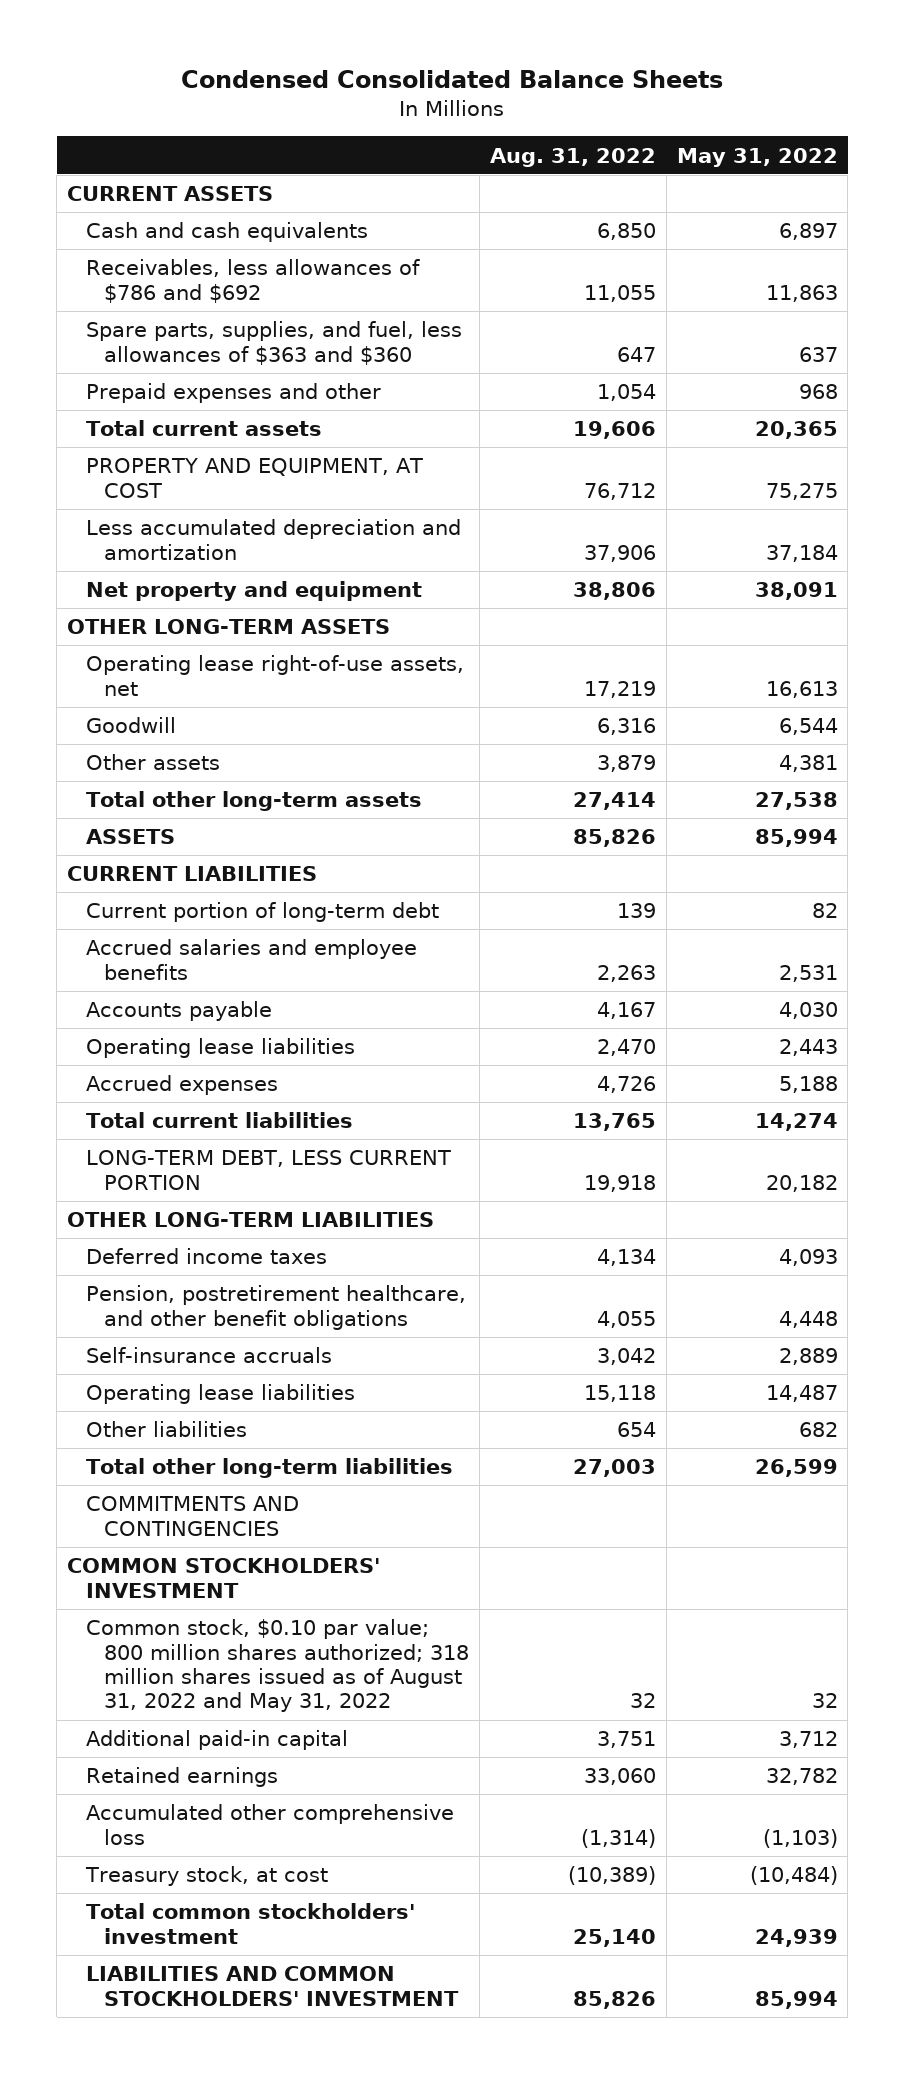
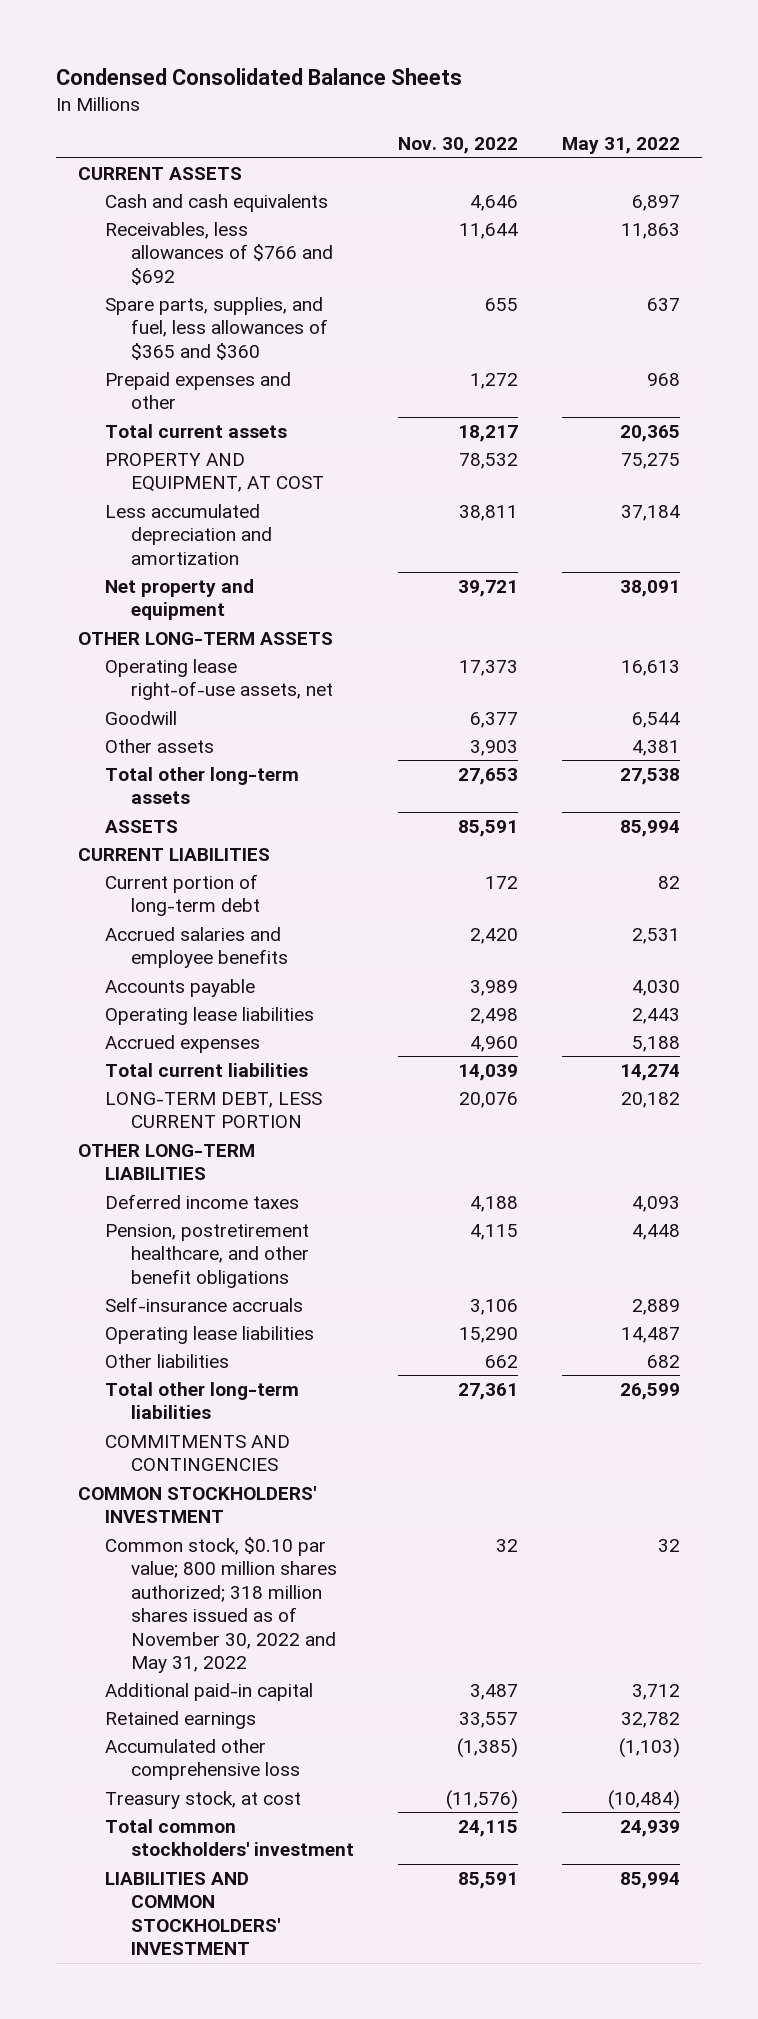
- | Aug. 31, 2022 | May 31, 2022
+ | Nov. 30, 2022 | May 31, 2022
- Receivables, less allowances of $786 and $692 | 11,055 | 11,863
- Spare parts, supplies, and fuel, less allowances of $363 and $360 | 647 | 637
+ Receivables, less allowances of $766 and $692 | 11,644 | 11,863
+ Spare parts, supplies, and fuel, less allowances of $365 and $360 | 655 | 637
- Common stock, $0.10 par value; 800 million shares authorized; 318 million shares issued as of August 31, 2022 and May 31, 2022 | 32 | 32
+ Common stock, $0.10 par value; 800 million shares authorized; 318 million shares issued as of November 30, 2022 and May 31, 2022 | 32 | 32

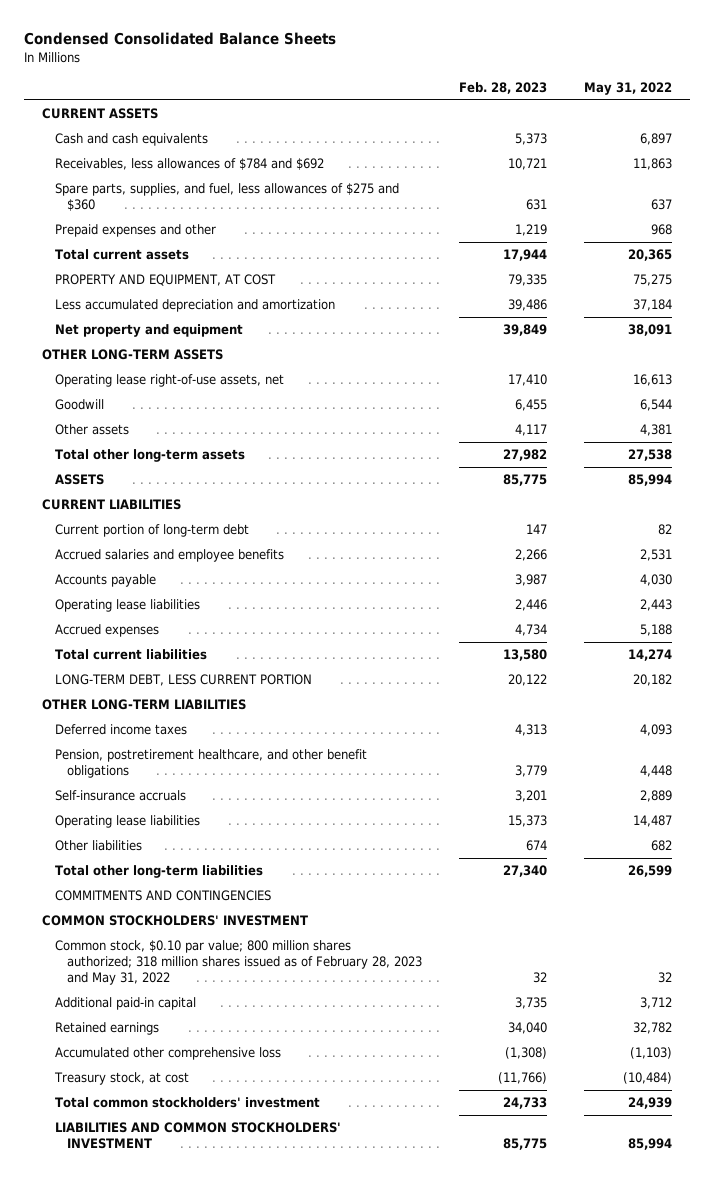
- | Nov. 30, 2022 | May 31, 2022
+ | Feb. 28, 2023 | May 31, 2022
- Receivables, less allowances of $766 and $692 | 11,644 | 11,863
- Spare parts, supplies, and fuel, less allowances of $365 and $360 | 655 | 637
+ Receivables, less allowances of $784 and $692 | 10,721 | 11,863
+ Spare parts, supplies, and fuel, less allowances of $275 and $360 | 631 | 637
- Common stock, $0.10 par value; 800 million shares authorized; 318 million shares issued as of November 30, 2022 and May 31, 2022 | 32 | 32
+ Common stock, $0.10 par value; 800 million shares authorized; 318 million shares issued as of February 28, 2023 and May 31, 2022 | 32 | 32

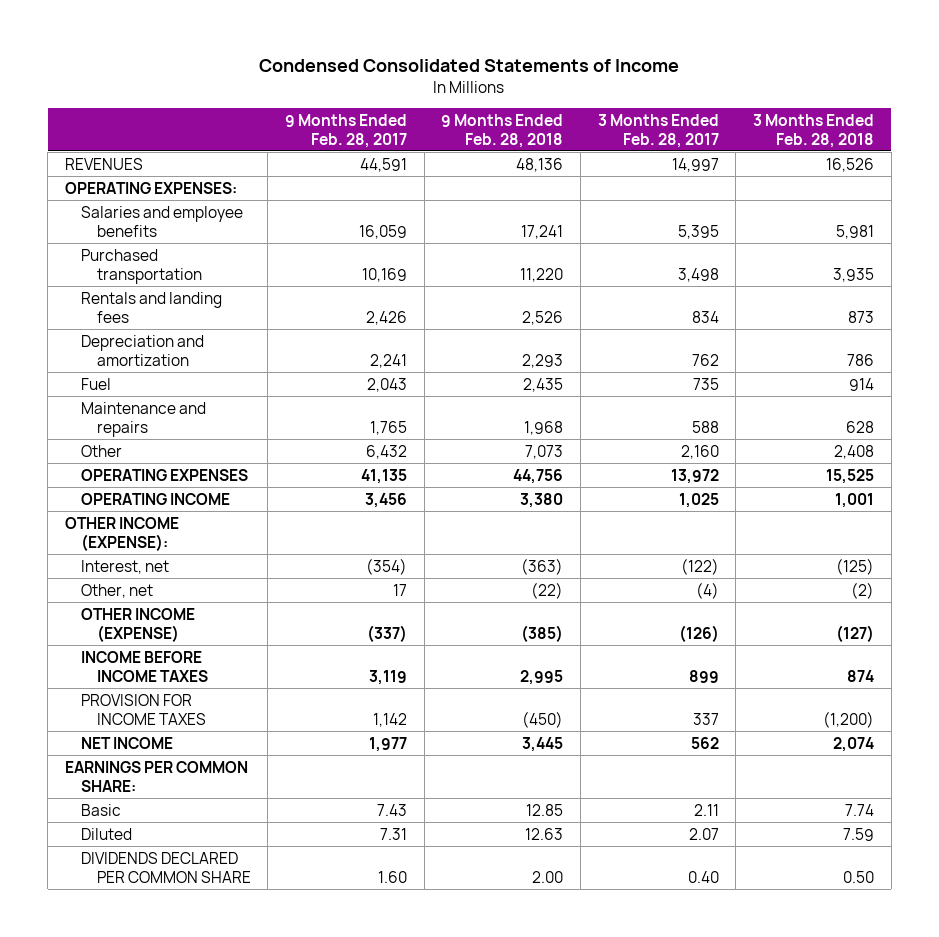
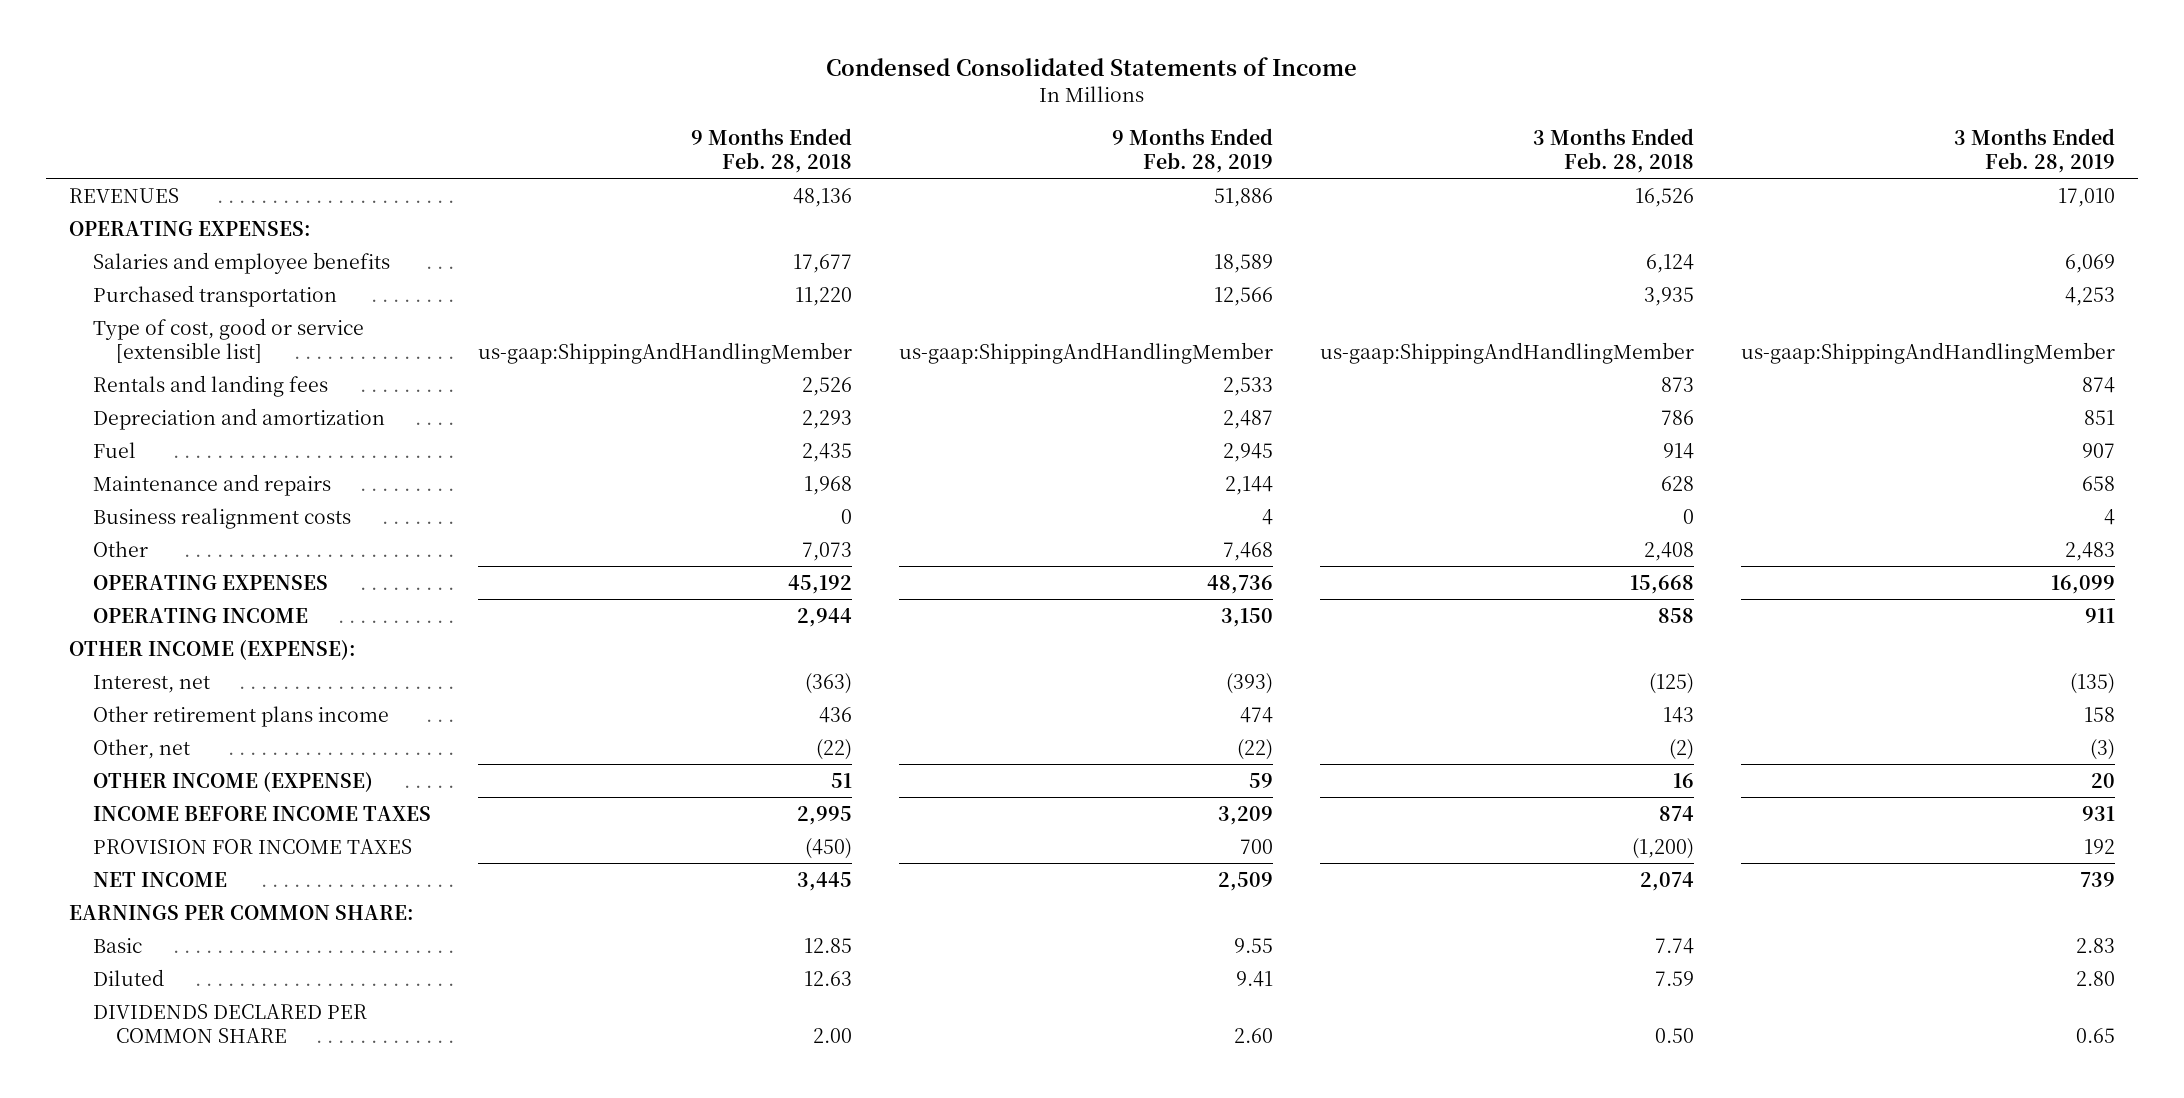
- | 9 Months Ended Feb. 28, 2017 | 9 Months Ended Feb. 28, 2018 | 3 Months Ended Feb. 28, 2017 | 3 Months Ended Feb. 28, 2018
+ | 9 Months Ended Feb. 28, 2018 | 9 Months Ended Feb. 28, 2019 | 3 Months Ended Feb. 28, 2018 | 3 Months Ended Feb. 28, 2019
- Salaries and employee benefits | 16,059 | 17,241 | 5,395 | 5,981
+ Salaries and employee benefits | 17,677 | 18,589 | 6,124 | 6,069
+ Type of cost, good or service [extensible list] | us-gaap:ShippingAndHandlingMember | us-gaap:ShippingAndHandlingMember | us-gaap:ShippingAndHandlingMember | us-gaap:ShippingAndHandlingMember
+ Business realignment costs | 0 | 4 | 0 | 4
- OPERATING EXPENSES | 41,135 | 44,756 | 13,972 | 15,525
- OPERATING INCOME | 3,456 | 3,380 | 1,025 | 1,001
+ OPERATING EXPENSES | 45,192 | 48,736 | 15,668 | 16,099
+ OPERATING INCOME | 2,944 | 3,150 | 858 | 911
+ Other retirement plans income | 436 | 474 | 143 | 158
- OTHER INCOME (EXPENSE) | (337) | (385) | (126) | (127)
+ OTHER INCOME (EXPENSE) | 51 | 59 | 16 | 20

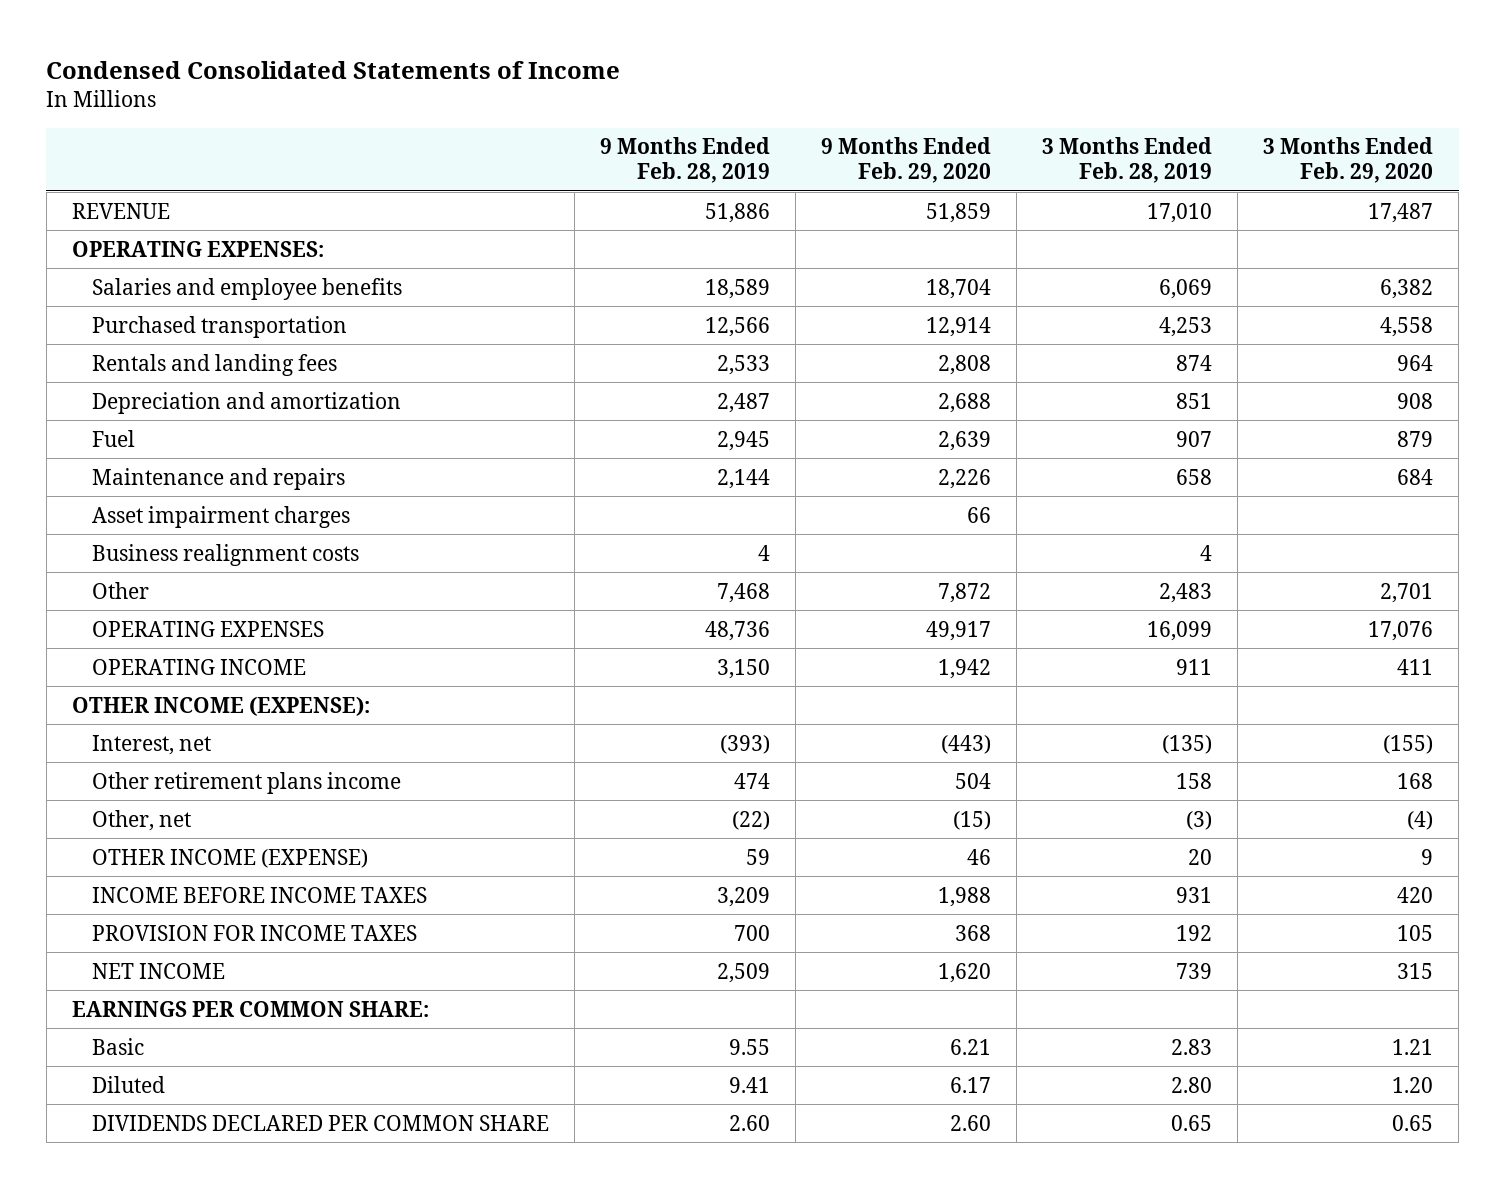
- | 9 Months Ended Feb. 28, 2018 | 9 Months Ended Feb. 28, 2019 | 3 Months Ended Feb. 28, 2018 | 3 Months Ended Feb. 28, 2019
+ | 9 Months Ended Feb. 28, 2019 | 9 Months Ended Feb. 29, 2020 | 3 Months Ended Feb. 28, 2019 | 3 Months Ended Feb. 29, 2020
- REVENUES | 48,136 | 51,886 | 16,526 | 17,010
+ REVENUE | 51,886 | 51,859 | 17,010 | 17,487
- Type of cost, good or service [extensible list] | us-gaap:ShippingAndHandlingMember | us-gaap:ShippingAndHandlingMember | us-gaap:ShippingAndHandlingMember | us-gaap:ShippingAndHandlingMember
+ Asset impairment charges | | 66 | |

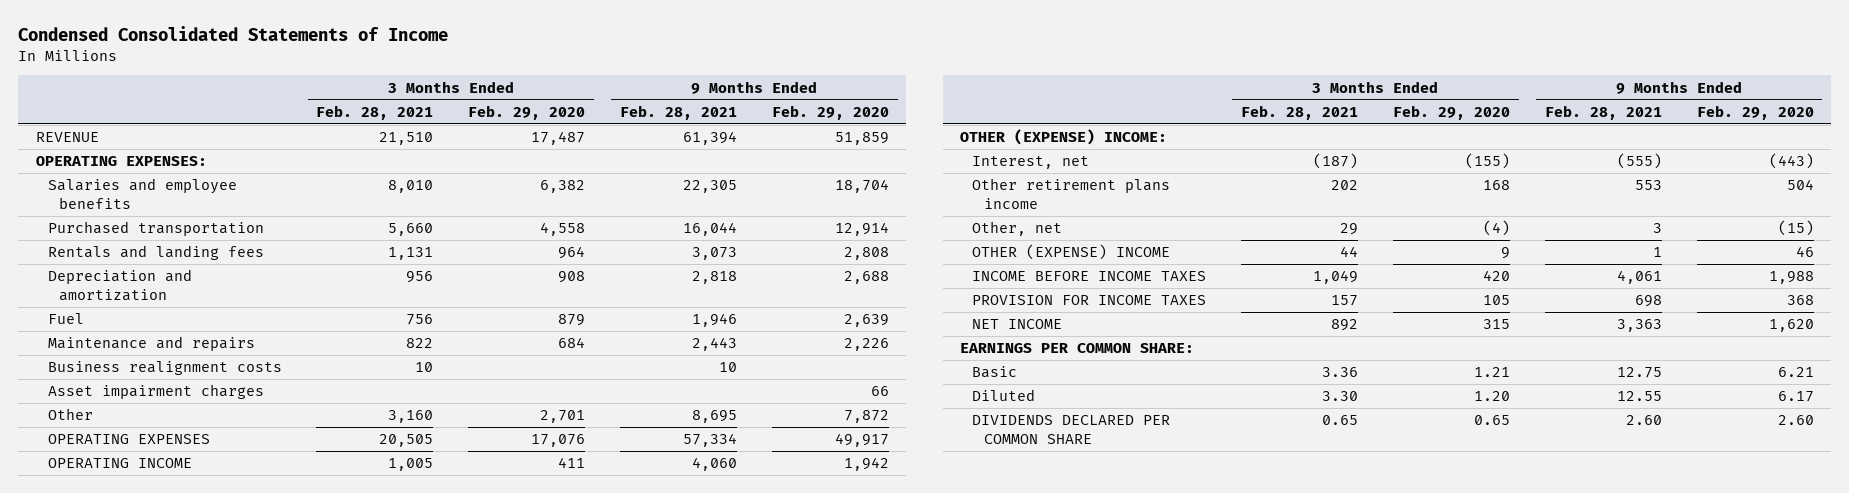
- | 9 Months Ended Feb. 28, 2019 | 9 Months Ended Feb. 29, 2020 | 3 Months Ended Feb. 28, 2019 | 3 Months Ended Feb. 29, 2020
+ | 3 Months Ended Feb. 28, 2021 | 3 Months Ended Feb. 29, 2020 | 9 Months Ended Feb. 28, 2021 | 9 Months Ended Feb. 29, 2020
moved down: Asset impairment charges | | | | 66
- OTHER INCOME (EXPENSE):
+ OTHER (EXPENSE) INCOME:
- OTHER INCOME (EXPENSE) | 59 | 46 | 20 | 9
+ OTHER (EXPENSE) INCOME | 44 | 9 | 1 | 46

